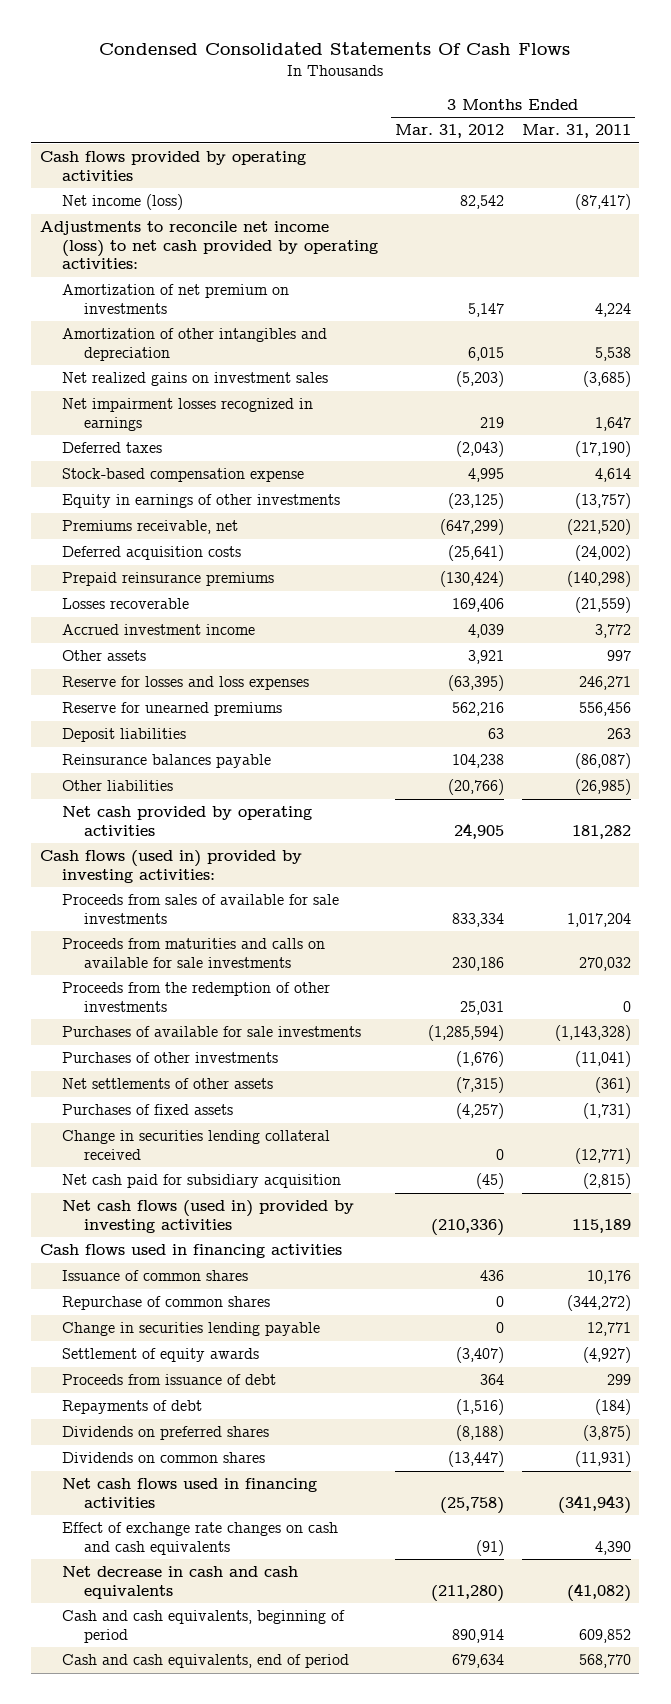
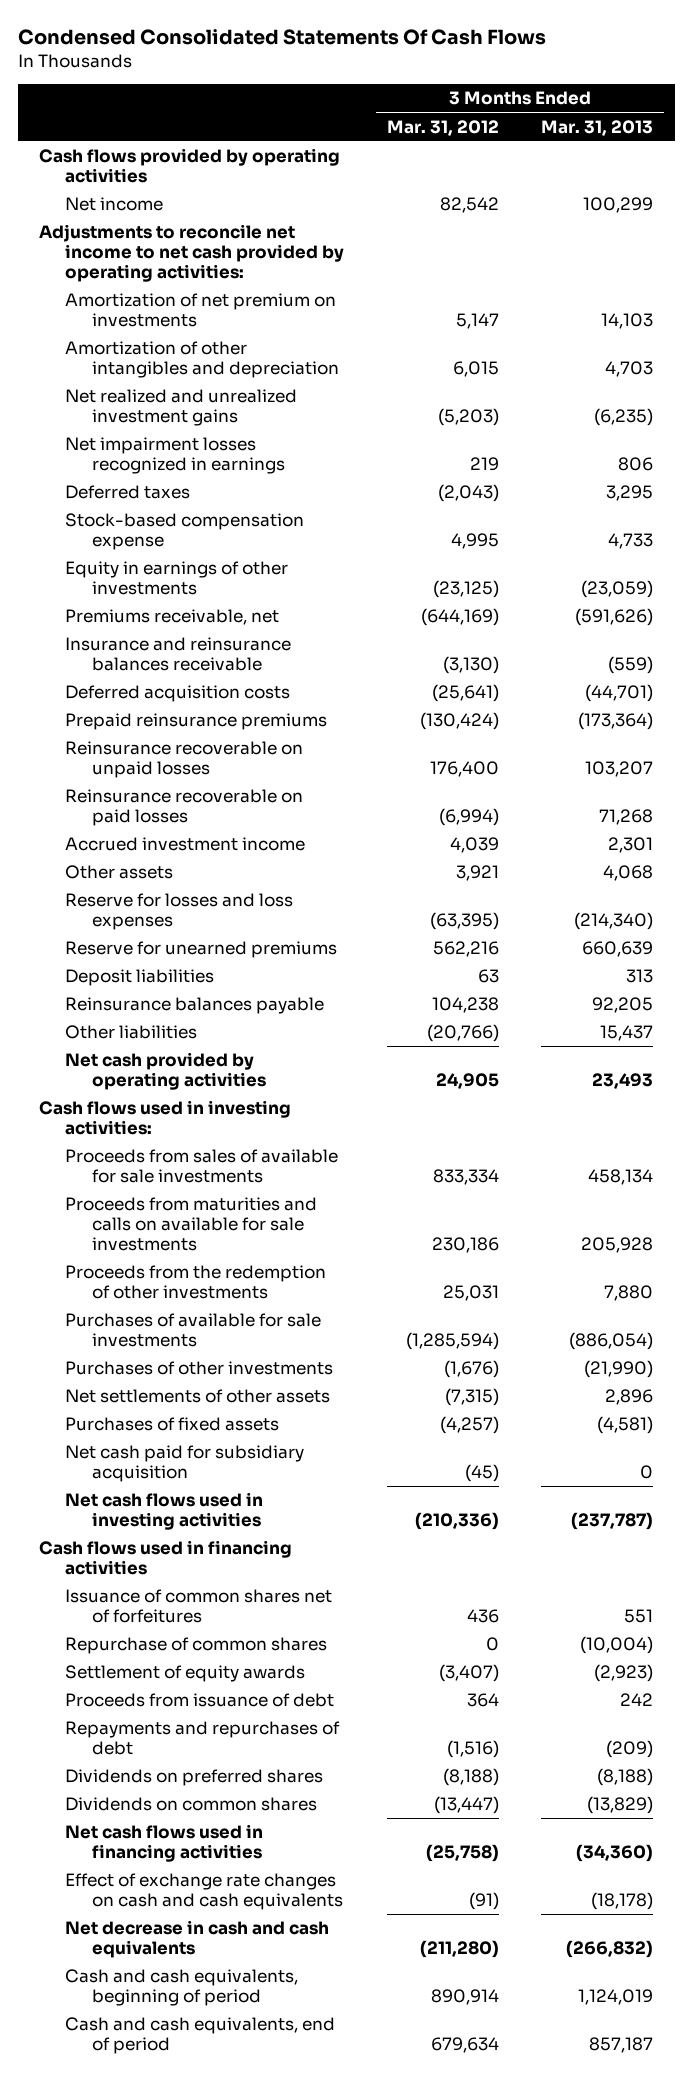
- | 3 Months Ended Mar. 31, 2012 | 3 Months Ended Mar. 31, 2011
+ | 3 Months Ended Mar. 31, 2012 | 3 Months Ended Mar. 31, 2013
- Net income (loss) | 82,542 | (87,417)
- Adjustments to reconcile net income (loss) to net cash provided by operating activities:
+ Net income | 82,542 | 100,299
+ Adjustments to reconcile net income to net cash provided by operating activities:
- Net realized gains on investment sales | (5,203) | (3,685)
+ Net realized and unrealized investment gains | (5,203) | (6,235)
- Premiums receivable, net | (647,299) | (221,520)
+ Premiums receivable, net | (644,169) | (591,626)
+ Insurance and reinsurance balances receivable | (3,130) | (559)
- Losses recoverable | 169,406 | (21,559)
+ Reinsurance recoverable on unpaid losses | 176,400 | 103,207
+ Reinsurance recoverable on paid losses | (6,994) | 71,268
- Cash flows (used in) provided by investing activities:
+ Cash flows used in investing activities:
- Change in securities lending collateral received | 0 | (12,771)
- Net cash flows (used in) provided by investing activities | (210,336) | 115,189
+ Net cash flows used in investing activities | (210,336) | (237,787)
- Issuance of common shares | 436 | 10,176
+ Issuance of common shares net of forfeitures | 436 | 551
- Change in securities lending payable | 0 | 12,771
- Repayments of debt | (1,516) | (184)
+ Repayments and repurchases of debt | (1,516) | (209)

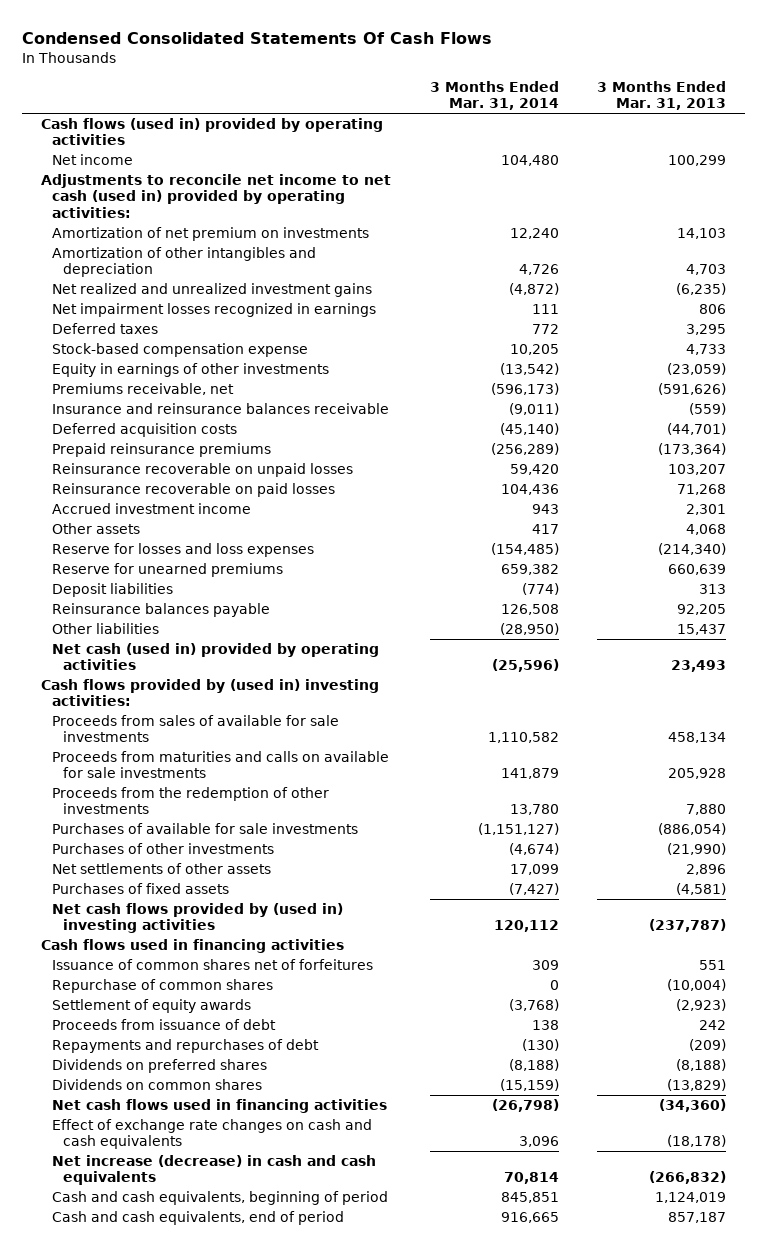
- | 3 Months Ended Mar. 31, 2012 | 3 Months Ended Mar. 31, 2013
+ | 3 Months Ended Mar. 31, 2014 | 3 Months Ended Mar. 31, 2013
- Cash flows provided by operating activities
+ Cash flows (used in) provided by operating activities
- Adjustments to reconcile net income to net cash provided by operating activities:
+ Adjustments to reconcile net income to net cash (used in) provided by operating activities:
- Net cash provided by operating activities | 24,905 | 23,493
- Cash flows used in investing activities:
+ Net cash (used in) provided by operating activities | (25,596) | 23,493
+ Cash flows provided by (used in) investing activities:
- Net cash paid for subsidiary acquisition | (45) | 0
- Net cash flows used in investing activities | (210,336) | (237,787)
+ Net cash flows provided by (used in) investing activities | 120,112 | (237,787)
- Net decrease in cash and cash equivalents | (211,280) | (266,832)
+ Net increase (decrease) in cash and cash equivalents | 70,814 | (266,832)

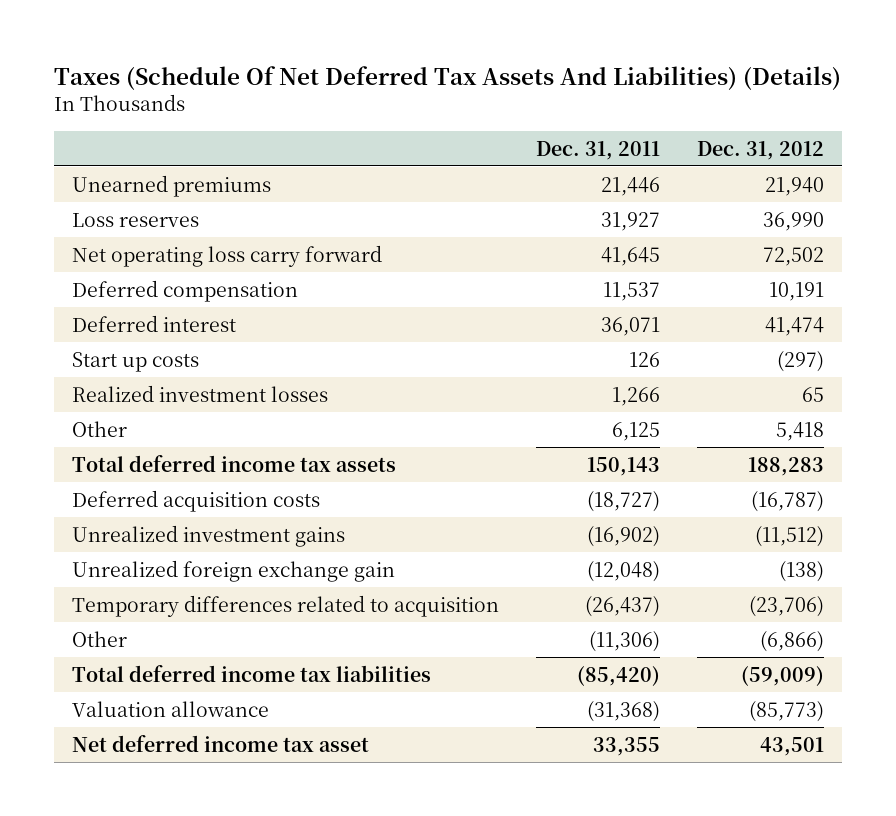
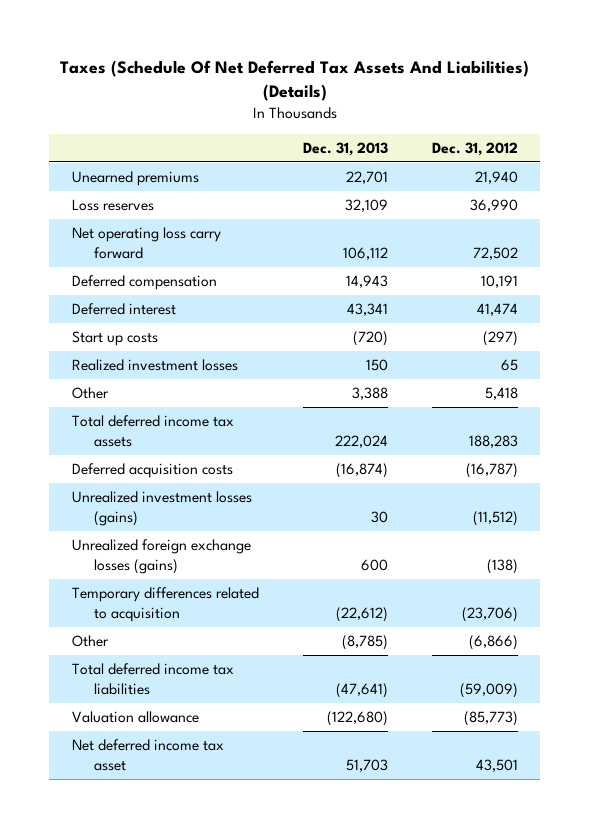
- | Dec. 31, 2011 | Dec. 31, 2012
+ | Dec. 31, 2013 | Dec. 31, 2012
- Unrealized investment gains | (16,902) | (11,512)
- Unrealized foreign exchange gain | (12,048) | (138)
+ Unrealized investment losses (gains) | 30 | (11,512)
+ Unrealized foreign exchange losses (gains) | 600 | (138)

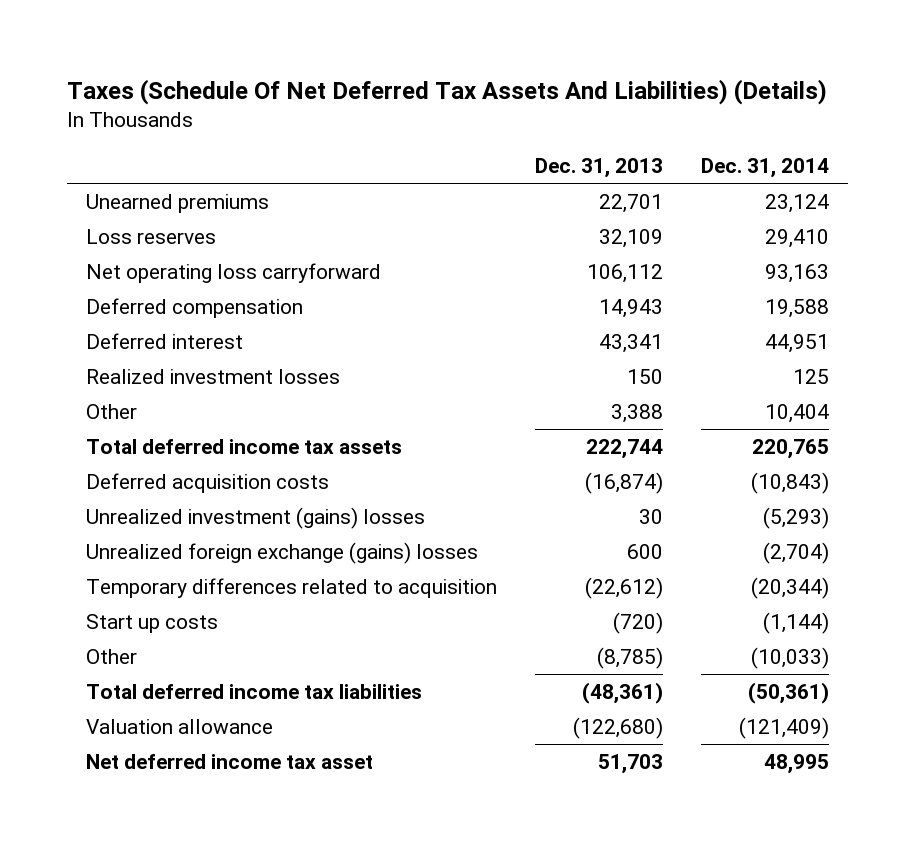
- | Dec. 31, 2013 | Dec. 31, 2012
+ | Dec. 31, 2013 | Dec. 31, 2014
- Net operating loss carry forward | 106,112 | 72,502
+ Net operating loss carryforward | 106,112 | 93,163
- Total deferred income tax assets | 222,024 | 188,283
+ Total deferred income tax assets | 222,744 | 220,765
- Unrealized investment losses (gains) | 30 | (11,512)
- Unrealized foreign exchange losses (gains) | 600 | (138)
+ Unrealized investment (gains) losses | 30 | (5,293)
+ Unrealized foreign exchange (gains) losses | 600 | (2,704)
moved down: Start up costs | (720) | (1,144)
- Total deferred income tax liabilities | (47,641) | (59,009)
+ Total deferred income tax liabilities | (48,361) | (50,361)

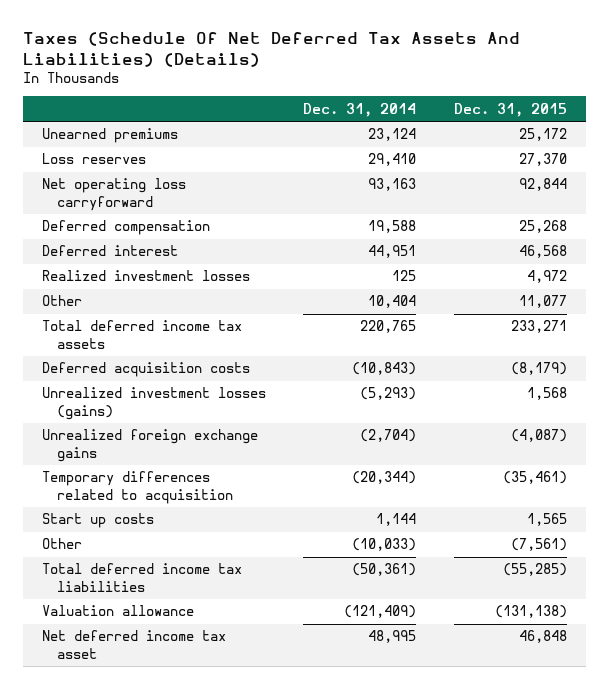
- | Dec. 31, 2013 | Dec. 31, 2014
+ | Dec. 31, 2014 | Dec. 31, 2015
- Unrealized investment (gains) losses | 30 | (5,293)
- Unrealized foreign exchange (gains) losses | 600 | (2,704)
+ Unrealized investment losses (gains) | (5,293) | 1,568
+ Unrealized foreign exchange gains | (2,704) | (4,087)
- Start up costs | (720) | (1,144)
+ Start up costs | 1,144 | 1,565

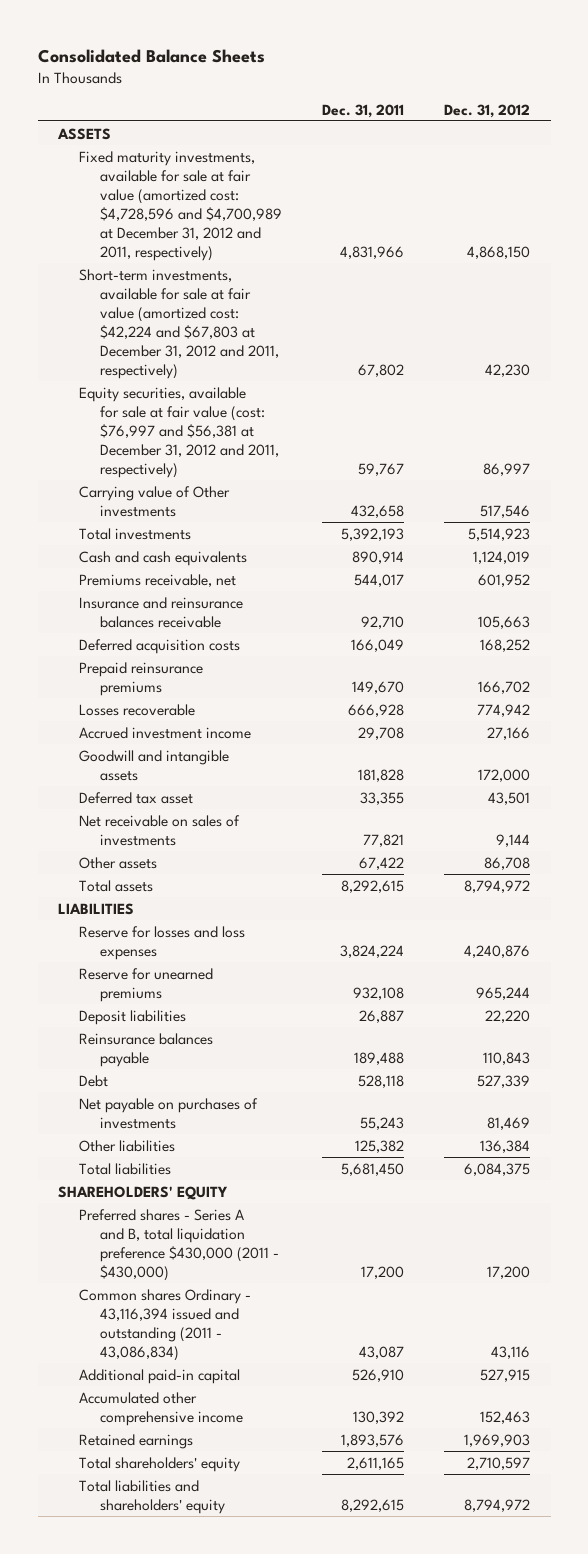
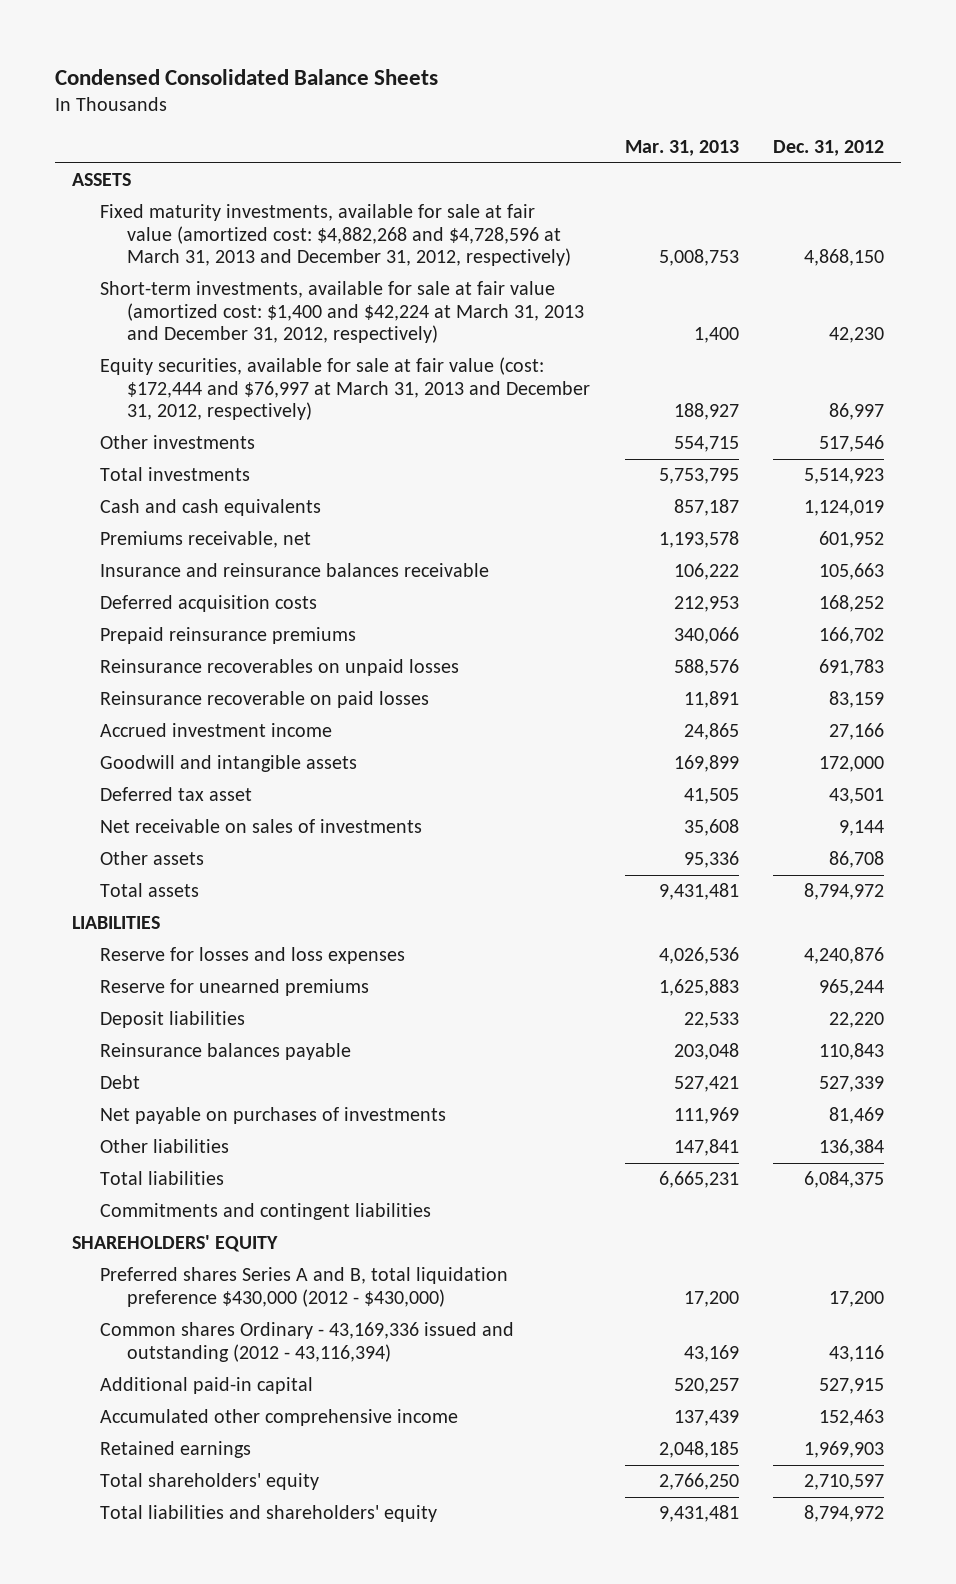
- Consolidated Balance Sheets
+ Condensed Consolidated Balance Sheets
- | Dec. 31, 2011 | Dec. 31, 2012
+ | Mar. 31, 2013 | Dec. 31, 2012
- Fixed maturity investments, available for sale at fair value (amortized cost: $4,728,596 and $4,700,989 at December 31, 2012 and 2011, respectively) | 4,831,966 | 4,868,150
- Short-term investments, available for sale at fair value (amortized cost: $42,224 and $67,803 at December 31, 2012 and 2011, respectively) | 67,802 | 42,230
- Equity securities, available for sale at fair value (cost: $76,997 and $56,381 at December 31, 2012 and 2011, respectively) | 59,767 | 86,997
- Carrying value of Other investments | 432,658 | 517,546
+ Fixed maturity investments, available for sale at fair value (amortized cost: $4,882,268 and $4,728,596 at March 31, 2013 and December 31, 2012, respectively) | 5,008,753 | 4,868,150
+ Short-term investments, available for sale at fair value (amortized cost: $1,400 and $42,224 at March 31, 2013 and December 31, 2012, respectively) | 1,400 | 42,230
+ Equity securities, available for sale at fair value (cost: $172,444 and $76,997 at March 31, 2013 and December 31, 2012, respectively) | 188,927 | 86,997
+ Other investments | 554,715 | 517,546
- Losses recoverable | 666,928 | 774,942
+ Reinsurance recoverables on unpaid losses | 588,576 | 691,783
+ Reinsurance recoverable on paid losses | 11,891 | 83,159
+ Commitments and contingent liabilities
- Preferred shares - Series A and B, total liquidation preference $430,000 (2011 - $430,000) | 17,200 | 17,200
- Common shares Ordinary - 43,116,394 issued and outstanding (2011 - 43,086,834) | 43,087 | 43,116
+ Preferred shares Series A and B, total liquidation preference $430,000 (2012 - $430,000) | 17,200 | 17,200
+ Common shares Ordinary - 43,169,336 issued and outstanding (2012 - 43,116,394) | 43,169 | 43,116

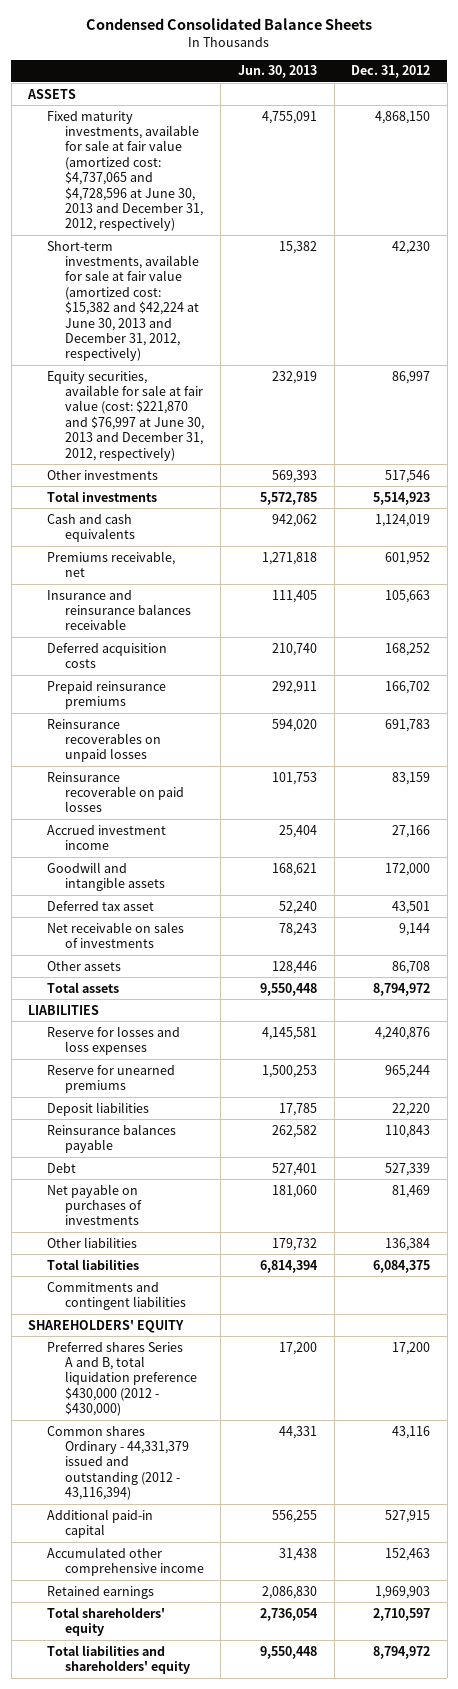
- | Mar. 31, 2013 | Dec. 31, 2012
+ | Jun. 30, 2013 | Dec. 31, 2012
- Fixed maturity investments, available for sale at fair value (amortized cost: $4,882,268 and $4,728,596 at March 31, 2013 and December 31, 2012, respectively) | 5,008,753 | 4,868,150
- Short-term investments, available for sale at fair value (amortized cost: $1,400 and $42,224 at March 31, 2013 and December 31, 2012, respectively) | 1,400 | 42,230
- Equity securities, available for sale at fair value (cost: $172,444 and $76,997 at March 31, 2013 and December 31, 2012, respectively) | 188,927 | 86,997
+ Fixed maturity investments, available for sale at fair value (amortized cost: $4,737,065 and $4,728,596 at June 30, 2013 and December 31, 2012, respectively) | 4,755,091 | 4,868,150
+ Short-term investments, available for sale at fair value (amortized cost: $15,382 and $42,224 at June 30, 2013 and December 31, 2012, respectively) | 15,382 | 42,230
+ Equity securities, available for sale at fair value (cost: $221,870 and $76,997 at June 30, 2013 and December 31, 2012, respectively) | 232,919 | 86,997
- Common shares Ordinary - 43,169,336 issued and outstanding (2012 - 43,116,394) | 43,169 | 43,116
+ Common shares Ordinary - 44,331,379 issued and outstanding (2012 - 43,116,394) | 44,331 | 43,116

